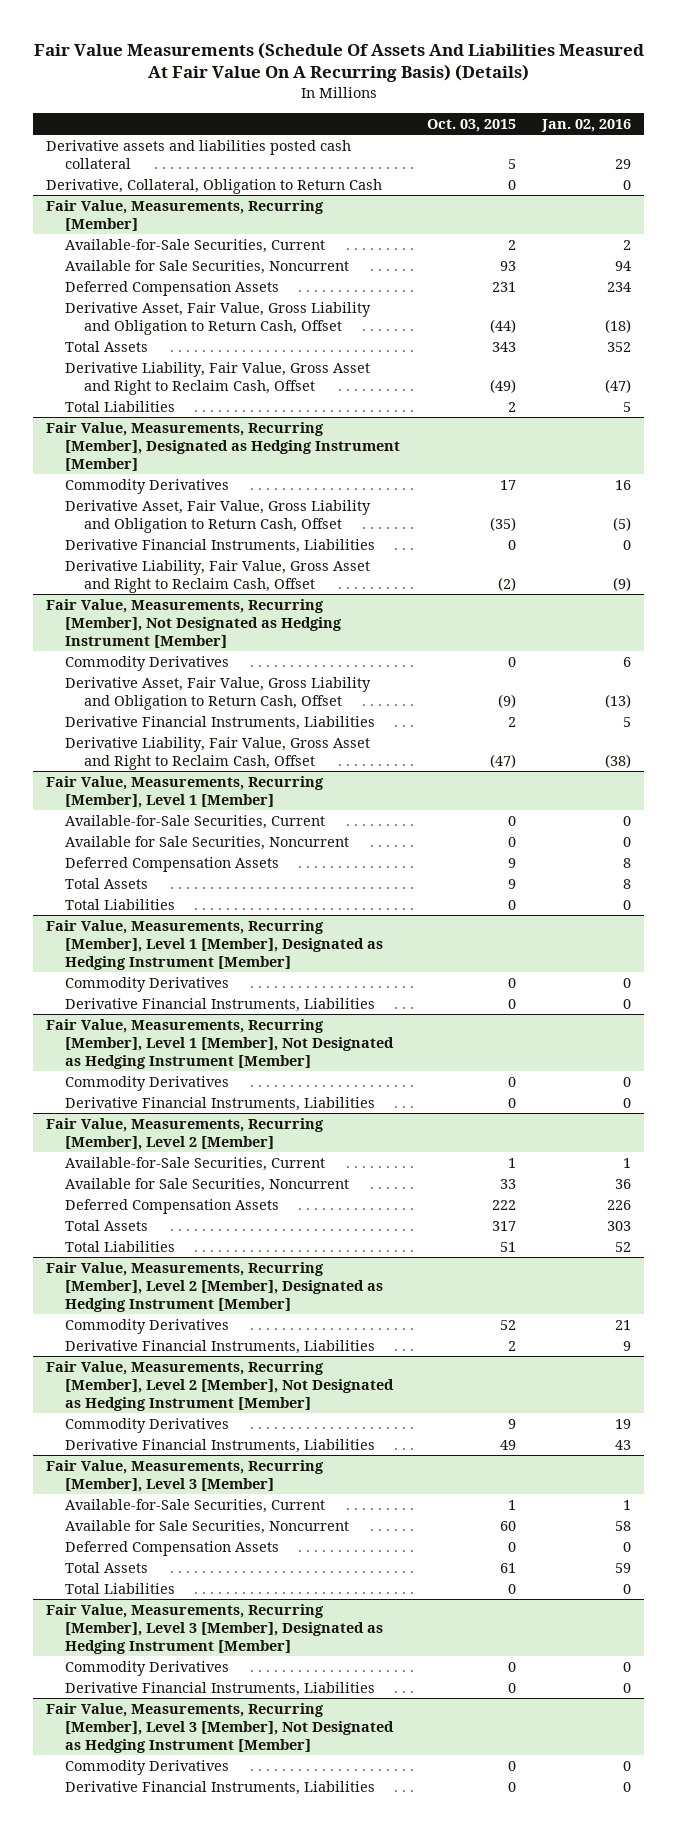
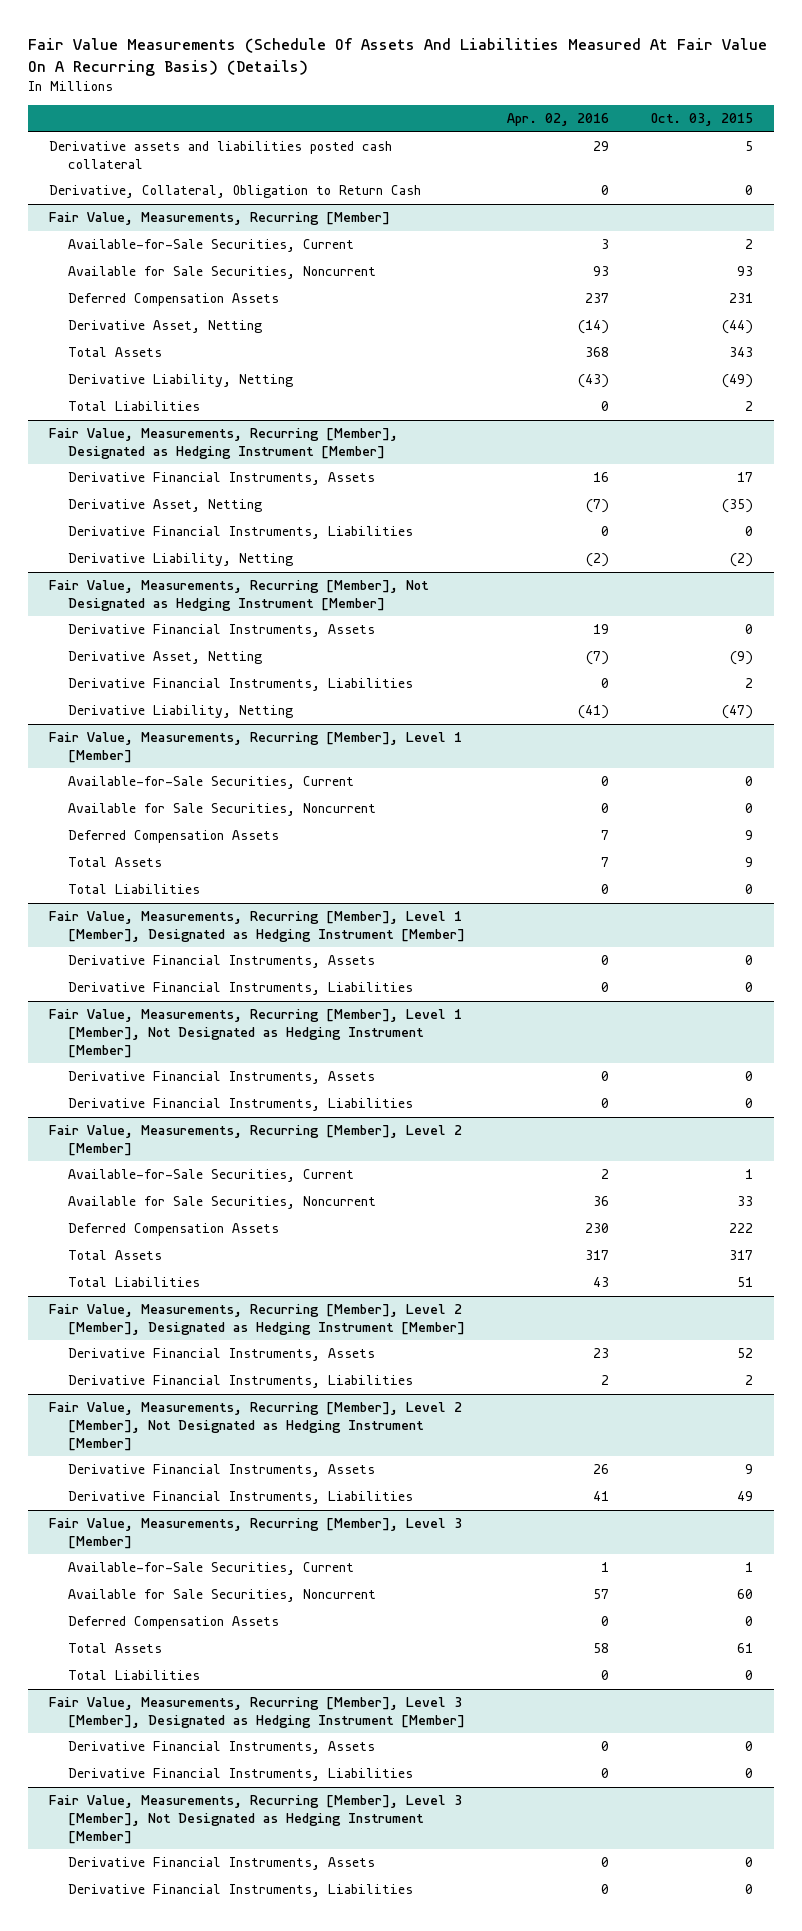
- | Oct. 03, 2015 | Jan. 02, 2016
+ | Apr. 02, 2016 | Oct. 03, 2015
@ Fair Value, Measurements, Recurring [Member]
- Derivative Asset, Fair Value, Gross Liability and Obligation to Return Cash, Offset | (44) | (18)
+ Derivative Asset, Netting | (14) | (44)
- Derivative Liability, Fair Value, Gross Asset and Right to Reclaim Cash, Offset | (49) | (47)
+ Derivative Liability, Netting | (43) | (49)
@ Fair Value, Measurements, Recurring [Member], Designated as Hedging Instrument [Member]
- Commodity Derivatives | 17 | 16
- Derivative Asset, Fair Value, Gross Liability and Obligation to Return Cash, Offset | (35) | (5)
+ Derivative Financial Instruments, Assets | 16 | 17
+ Derivative Asset, Netting | (7) | (35)
- Derivative Liability, Fair Value, Gross Asset and Right to Reclaim Cash, Offset | (2) | (9)
+ Derivative Liability, Netting | (2) | (2)
@ Fair Value, Measurements, Recurring [Member], Not Designated as Hedging Instrument [Member]
- Commodity Derivatives | 0 | 6
- Derivative Asset, Fair Value, Gross Liability and Obligation to Return Cash, Offset | (9) | (13)
+ Derivative Financial Instruments, Assets | 19 | 0
+ Derivative Asset, Netting | (7) | (9)
- Derivative Liability, Fair Value, Gross Asset and Right to Reclaim Cash, Offset | (47) | (38)
+ Derivative Liability, Netting | (41) | (47)
@ Fair Value, Measurements, Recurring [Member], Level 1 [Member], Designated as Hedging Instrument [Member]
- Commodity Derivatives | 0 | 0
+ Derivative Financial Instruments, Assets | 0 | 0
@ Fair Value, Measurements, Recurring [Member], Level 1 [Member], Not Designated as Hedging Instrument [Member]
- Commodity Derivatives | 0 | 0
+ Derivative Financial Instruments, Assets | 0 | 0
@ Fair Value, Measurements, Recurring [Member], Level 2 [Member], Designated as Hedging Instrument [Member]
- Commodity Derivatives | 52 | 21
+ Derivative Financial Instruments, Assets | 23 | 52
@ Fair Value, Measurements, Recurring [Member], Level 2 [Member], Not Designated as Hedging Instrument [Member]
- Commodity Derivatives | 9 | 19
+ Derivative Financial Instruments, Assets | 26 | 9
@ Fair Value, Measurements, Recurring [Member], Level 3 [Member], Designated as Hedging Instrument [Member]
- Commodity Derivatives | 0 | 0
+ Derivative Financial Instruments, Assets | 0 | 0
@ Fair Value, Measurements, Recurring [Member], Level 3 [Member], Not Designated as Hedging Instrument [Member]
- Commodity Derivatives | 0 | 0
+ Derivative Financial Instruments, Assets | 0 | 0

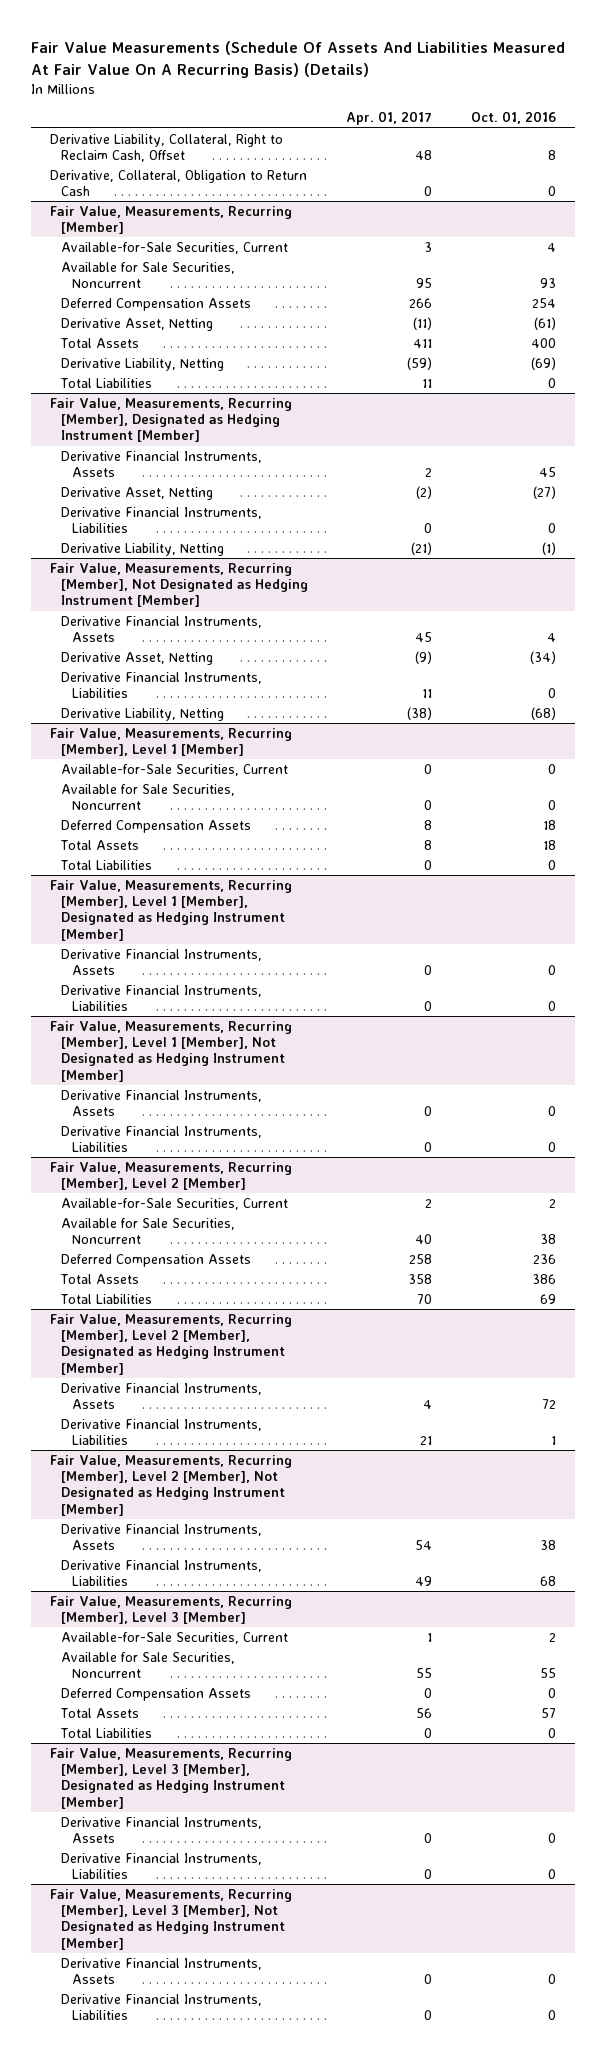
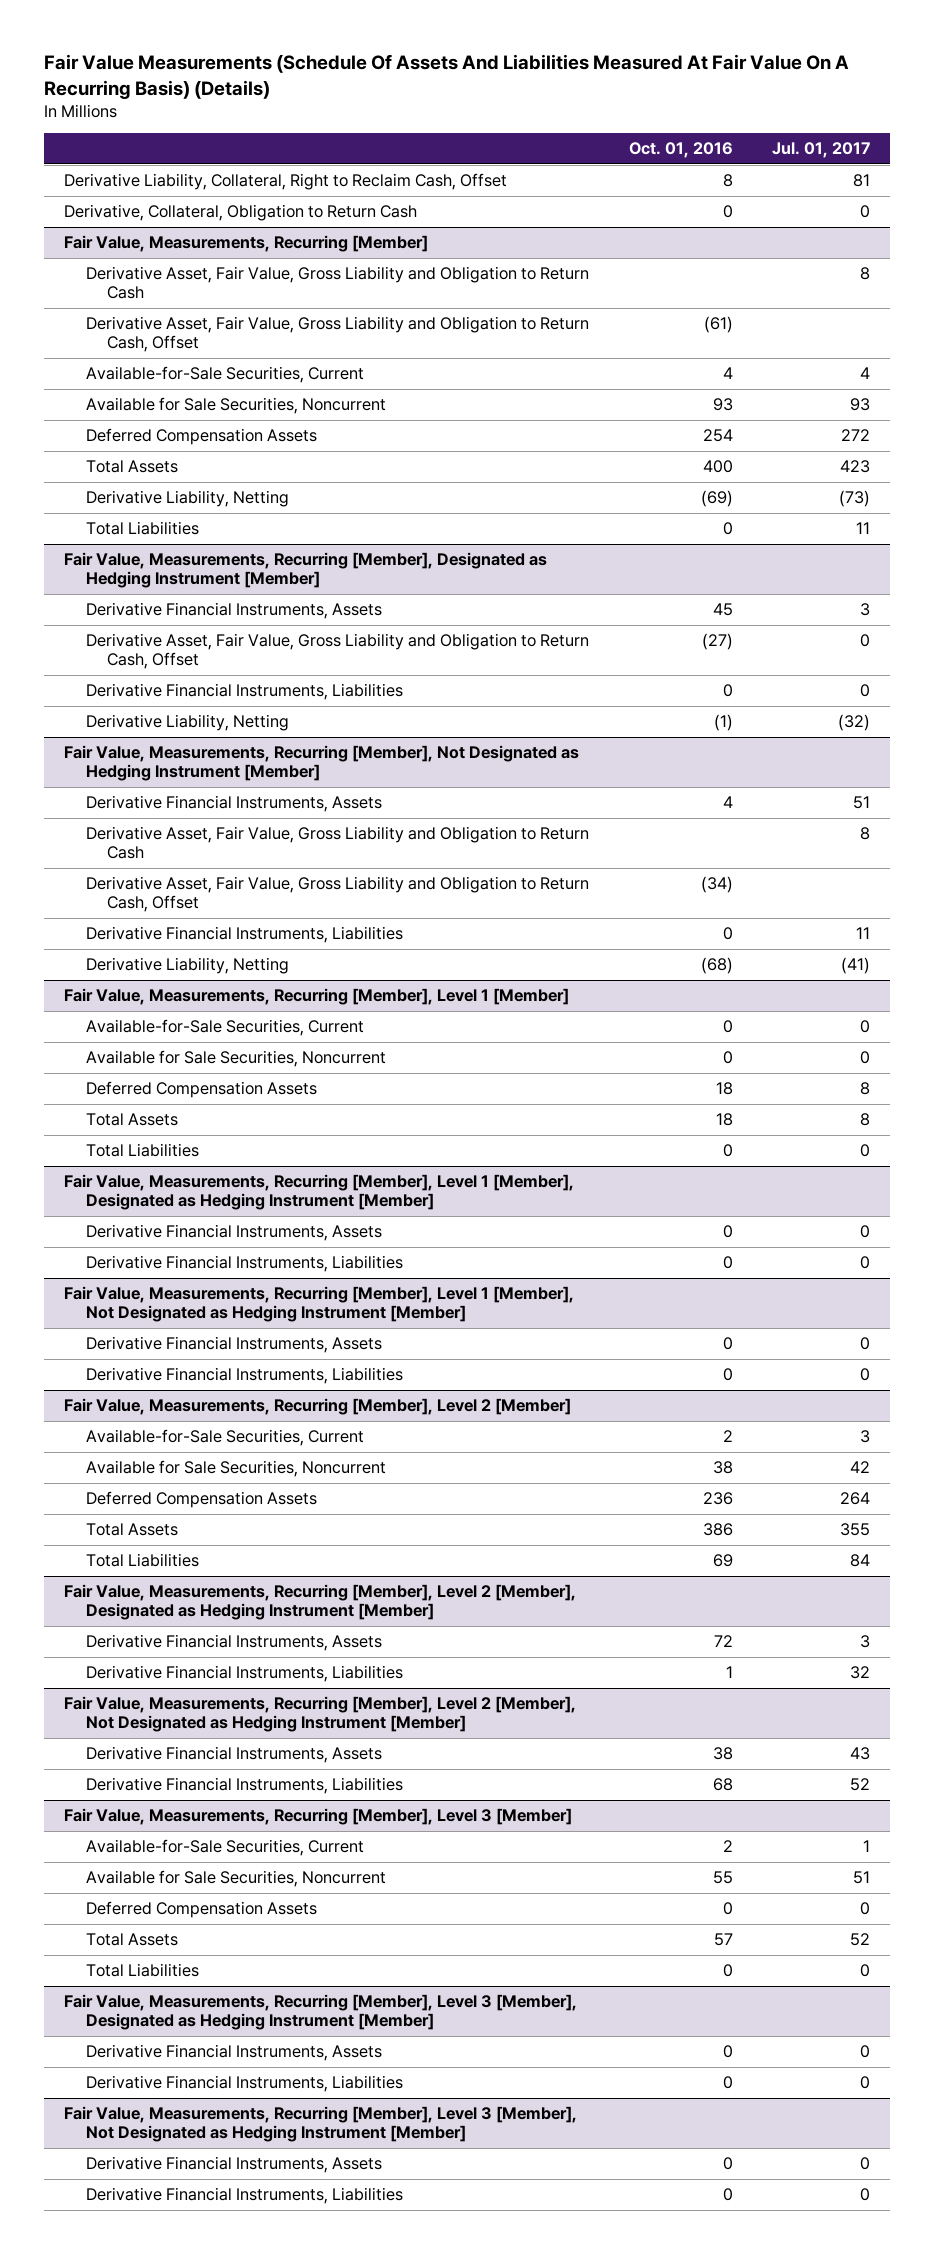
- | Apr. 01, 2017 | Oct. 01, 2016
+ | Oct. 01, 2016 | Jul. 01, 2017
@ Fair Value, Measurements, Recurring [Member]
+ Derivative Asset, Fair Value, Gross Liability and Obligation to Return Cash | | 8
+ Derivative Asset, Fair Value, Gross Liability and Obligation to Return Cash, Offset | (61) |
- Derivative Asset, Netting | (11) | (61)
@ Fair Value, Measurements, Recurring [Member], Designated as Hedging Instrument [Member]
- Derivative Asset, Netting | (2) | (27)
+ Derivative Asset, Fair Value, Gross Liability and Obligation to Return Cash, Offset | (27) | 0
@ Fair Value, Measurements, Recurring [Member], Not Designated as Hedging Instrument [Member]
- Derivative Asset, Netting | (9) | (34)
+ Derivative Asset, Fair Value, Gross Liability and Obligation to Return Cash | | 8
+ Derivative Asset, Fair Value, Gross Liability and Obligation to Return Cash, Offset | (34) |

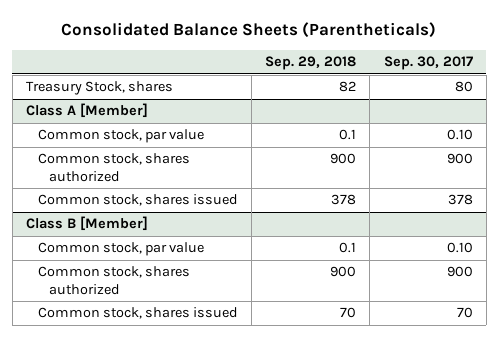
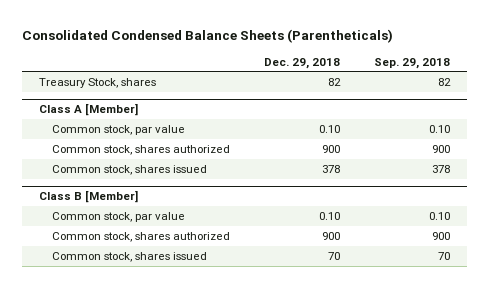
- Consolidated Balance Sheets (Parentheticals)
+ Consolidated Condensed Balance Sheets (Parentheticals)
- | Sep. 29, 2018 | Sep. 30, 2017
+ | Dec. 29, 2018 | Sep. 29, 2018
@ Class A [Member]
- Common stock, par value | 0.1 | 0.10
+ Common stock, par value | 0.10 | 0.10
@ Class B [Member]
- Common stock, par value | 0.1 | 0.10
+ Common stock, par value | 0.10 | 0.10

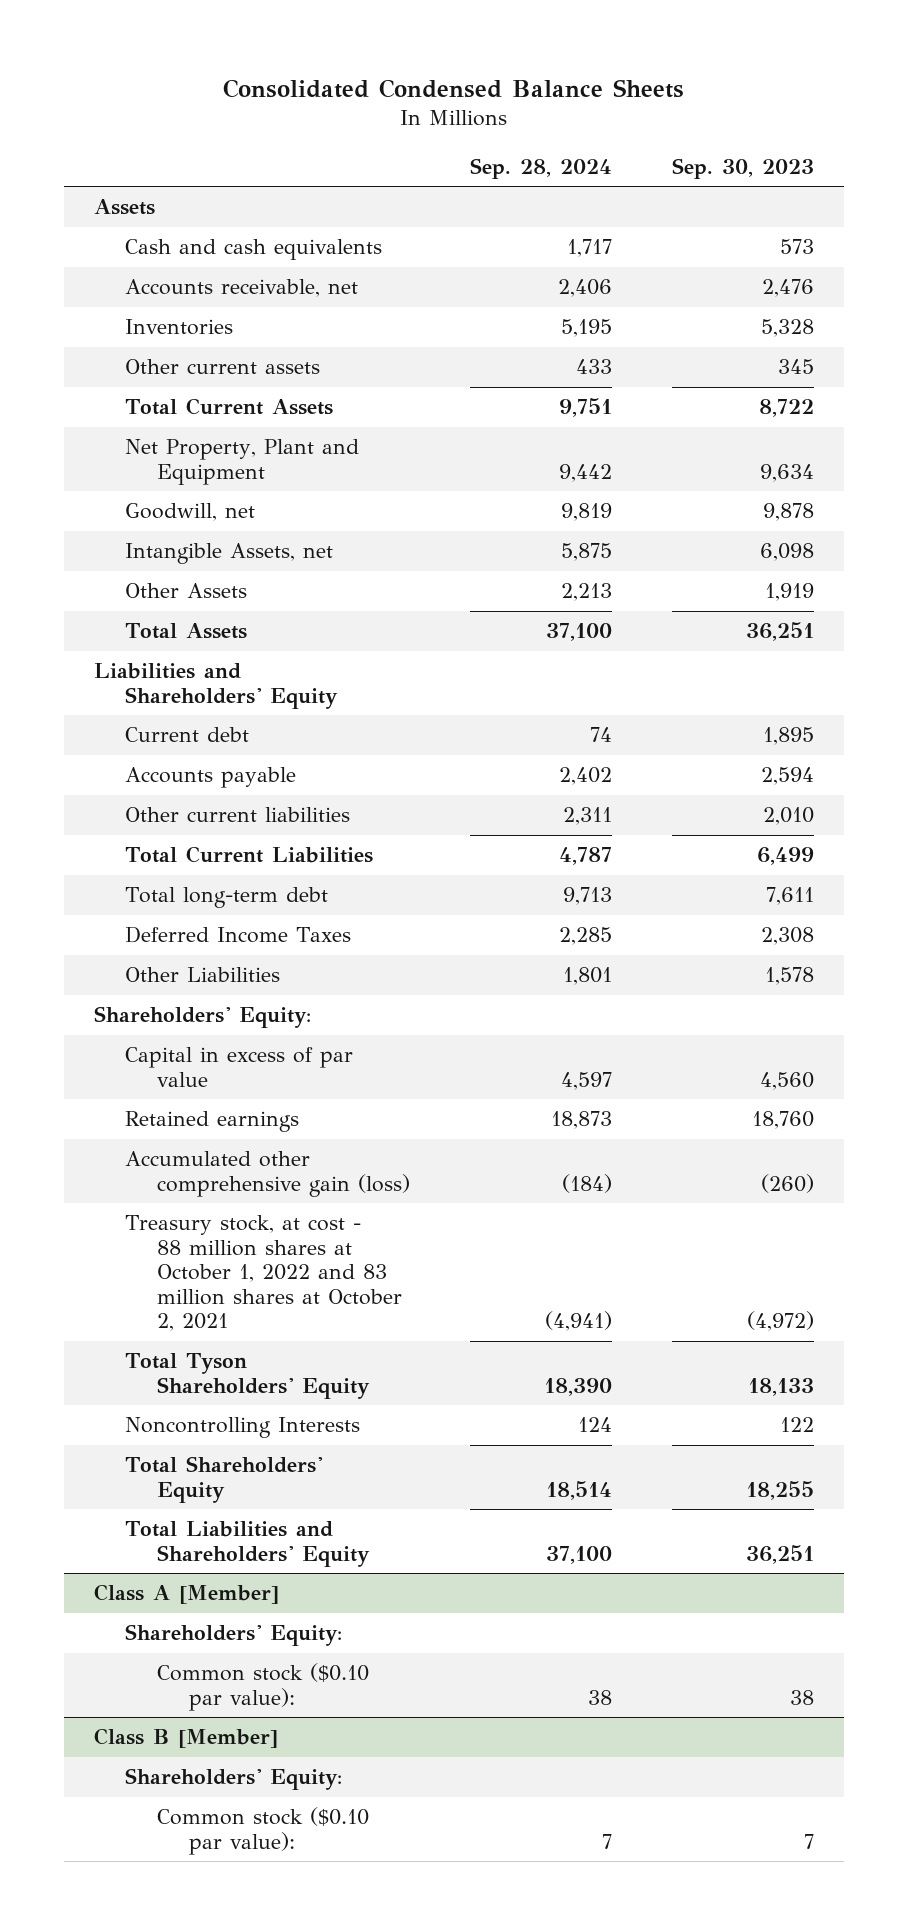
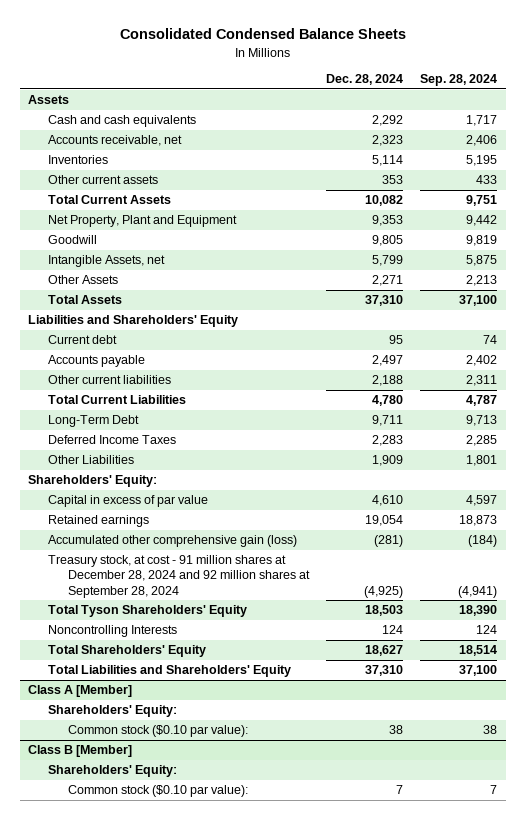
- | Sep. 28, 2024 | Sep. 30, 2023
+ | Dec. 28, 2024 | Sep. 28, 2024
- Goodwill, net | 9,819 | 9,878
+ Goodwill | 9,805 | 9,819
- Total long-term debt | 9,713 | 7,611
+ Long-Term Debt | 9,711 | 9,713
- Treasury stock, at cost - 88 million shares at October 1, 2022 and 83 million shares at October 2, 2021 | (4,941) | (4,972)
+ Treasury stock, at cost - 91 million shares at December 28, 2024 and 92 million shares at September 28, 2024 | (4,925) | (4,941)

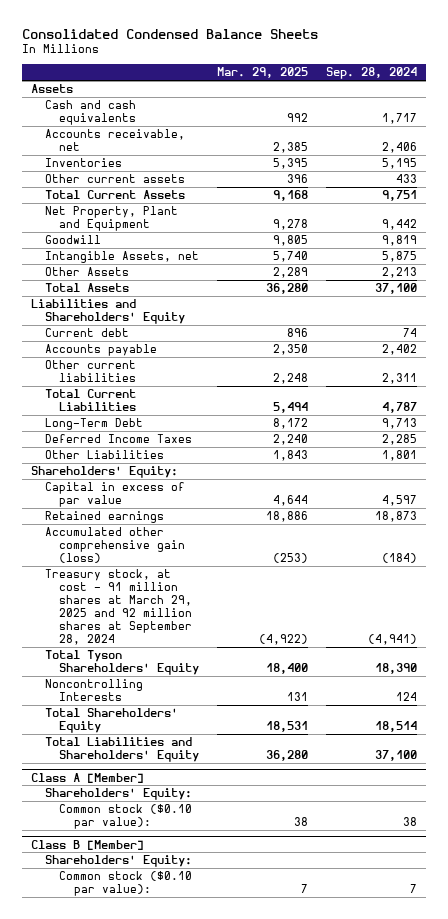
- | Dec. 28, 2024 | Sep. 28, 2024
+ | Mar. 29, 2025 | Sep. 28, 2024
- Treasury stock, at cost - 91 million shares at December 28, 2024 and 92 million shares at September 28, 2024 | (4,925) | (4,941)
+ Treasury stock, at cost - 91 million shares at March 29, 2025 and 92 million shares at September 28, 2024 | (4,922) | (4,941)

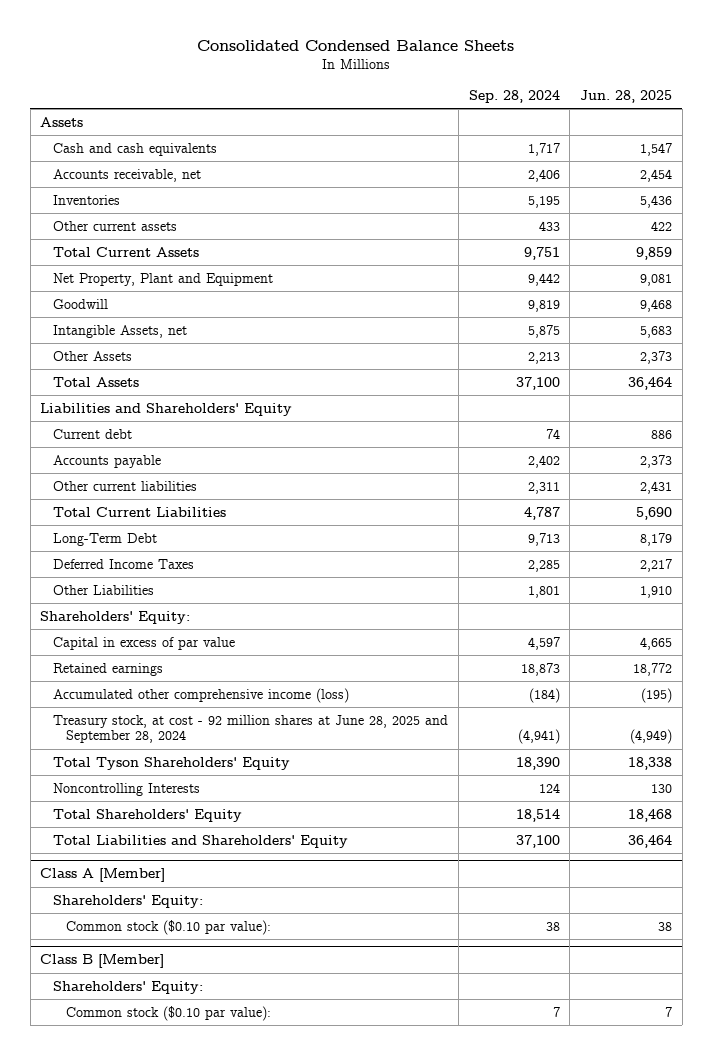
- | Mar. 29, 2025 | Sep. 28, 2024
+ | Sep. 28, 2024 | Jun. 28, 2025
- Accumulated other comprehensive gain (loss) | (253) | (184)
- Treasury stock, at cost - 91 million shares at March 29, 2025 and 92 million shares at September 28, 2024 | (4,922) | (4,941)
+ Accumulated other comprehensive income (loss) | (184) | (195)
+ Treasury stock, at cost - 92 million shares at June 28, 2025 and September 28, 2024 | (4,941) | (4,949)

